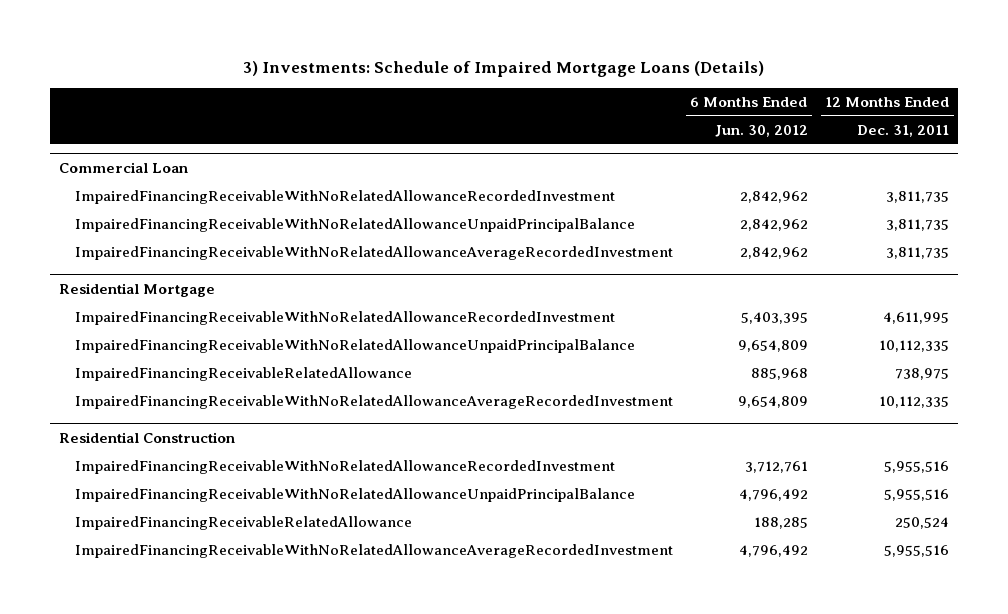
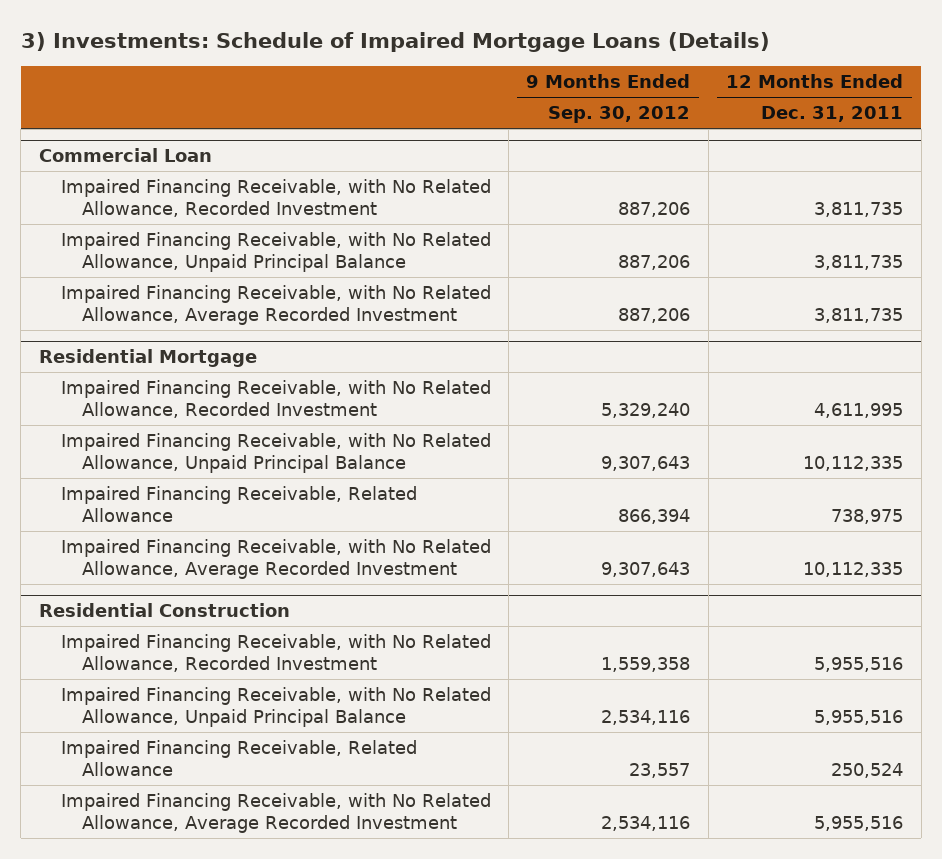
- | 6 Months Ended Jun. 30, 2012 | 12 Months Ended Dec. 31, 2011
+ | 9 Months Ended Sep. 30, 2012 | 12 Months Ended Dec. 31, 2011
@ Commercial Loan
- ImpairedFinancingReceivableWithNoRelatedAllowanceRecordedInvestment | 2,842,962 | 3,811,735
- ImpairedFinancingReceivableWithNoRelatedAllowanceUnpaidPrincipalBalance | 2,842,962 | 3,811,735
- ImpairedFinancingReceivableWithNoRelatedAllowanceAverageRecordedInvestment | 2,842,962 | 3,811,735
+ Impaired Financing Receivable, with No Related Allowance, Recorded Investment | 887,206 | 3,811,735
+ Impaired Financing Receivable, with No Related Allowance, Unpaid Principal Balance | 887,206 | 3,811,735
+ Impaired Financing Receivable, with No Related Allowance, Average Recorded Investment | 887,206 | 3,811,735
@ Residential Mortgage
- ImpairedFinancingReceivableWithNoRelatedAllowanceRecordedInvestment | 5,403,395 | 4,611,995
- ImpairedFinancingReceivableWithNoRelatedAllowanceUnpaidPrincipalBalance | 9,654,809 | 10,112,335
- ImpairedFinancingReceivableRelatedAllowance | 885,968 | 738,975
- ImpairedFinancingReceivableWithNoRelatedAllowanceAverageRecordedInvestment | 9,654,809 | 10,112,335
+ Impaired Financing Receivable, with No Related Allowance, Recorded Investment | 5,329,240 | 4,611,995
+ Impaired Financing Receivable, with No Related Allowance, Unpaid Principal Balance | 9,307,643 | 10,112,335
+ Impaired Financing Receivable, Related Allowance | 866,394 | 738,975
+ Impaired Financing Receivable, with No Related Allowance, Average Recorded Investment | 9,307,643 | 10,112,335
@ Residential Construction
- ImpairedFinancingReceivableWithNoRelatedAllowanceRecordedInvestment | 3,712,761 | 5,955,516
- ImpairedFinancingReceivableWithNoRelatedAllowanceUnpaidPrincipalBalance | 4,796,492 | 5,955,516
- ImpairedFinancingReceivableRelatedAllowance | 188,285 | 250,524
- ImpairedFinancingReceivableWithNoRelatedAllowanceAverageRecordedInvestment | 4,796,492 | 5,955,516
+ Impaired Financing Receivable, with No Related Allowance, Recorded Investment | 1,559,358 | 5,955,516
+ Impaired Financing Receivable, with No Related Allowance, Unpaid Principal Balance | 2,534,116 | 5,955,516
+ Impaired Financing Receivable, Related Allowance | 23,557 | 250,524
+ Impaired Financing Receivable, with No Related Allowance, Average Recorded Investment | 2,534,116 | 5,955,516

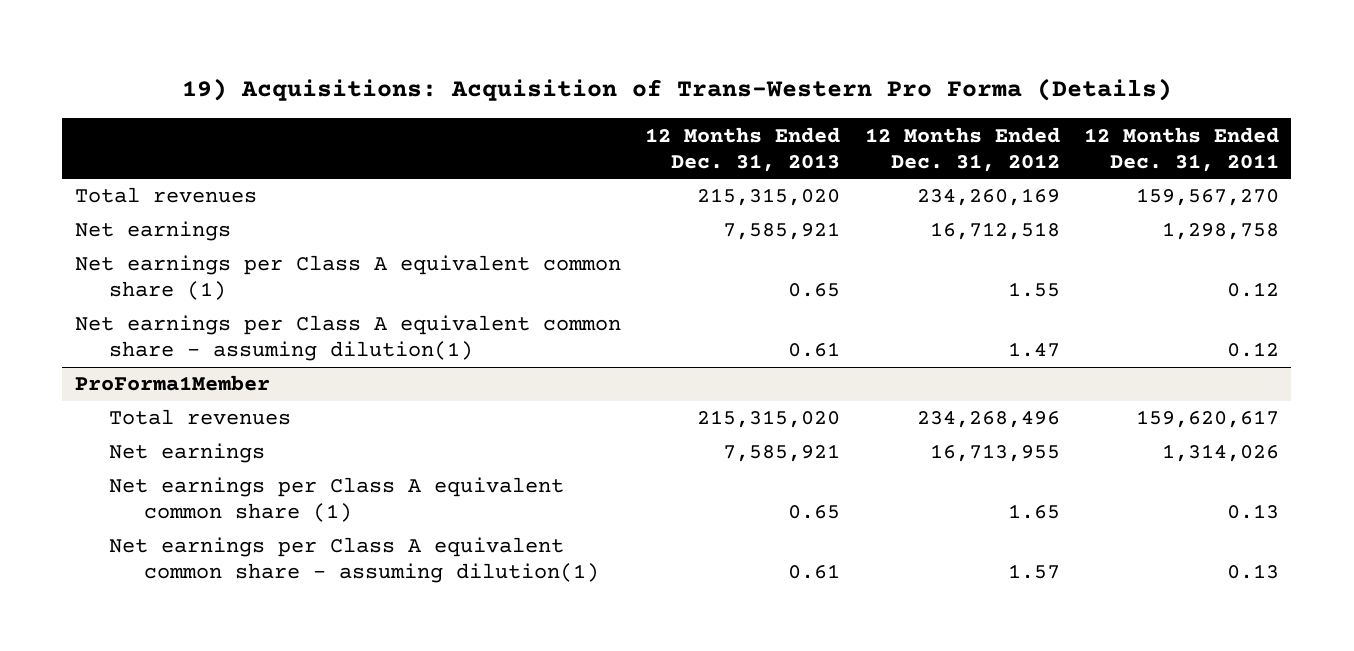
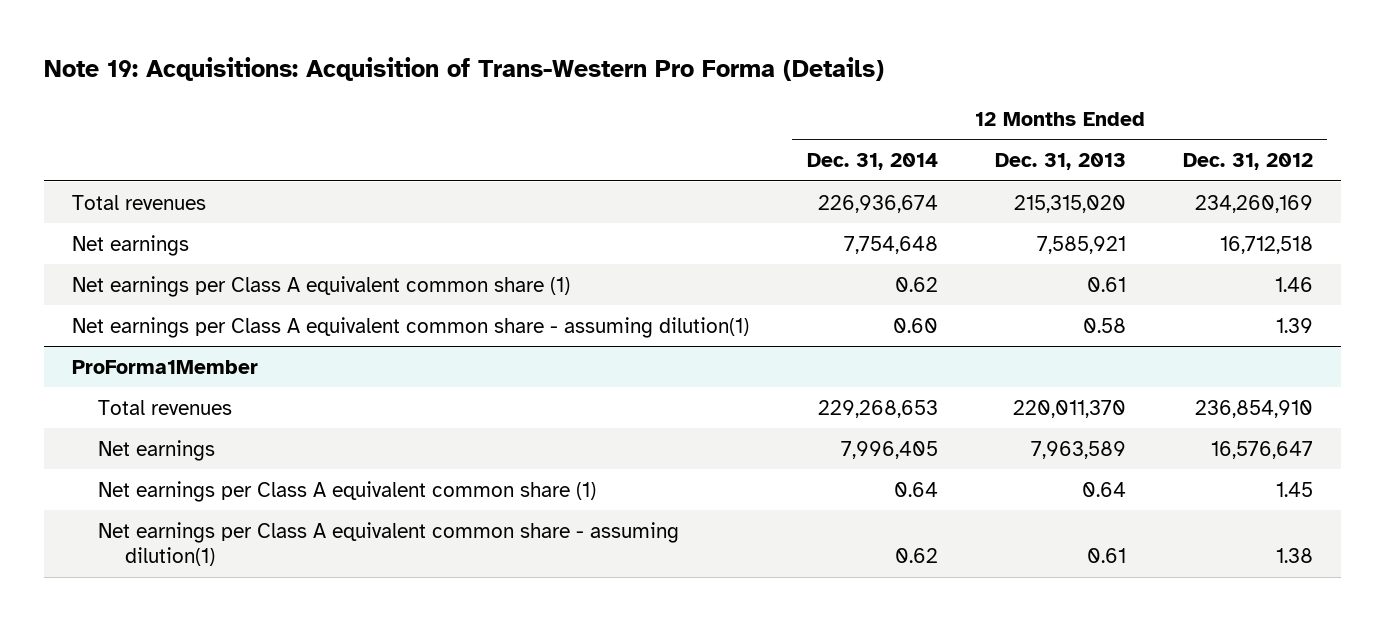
- 19) Acquisitions: Acquisition of Trans-Western Pro Forma (Details)
+ Note 19: Acquisitions: Acquisition of Trans-Western Pro Forma (Details)
- | 12 Months Ended Dec. 31, 2013 | 12 Months Ended Dec. 31, 2012 | 12 Months Ended Dec. 31, 2011
+ | 12 Months Ended Dec. 31, 2014 | 12 Months Ended Dec. 31, 2013 | 12 Months Ended Dec. 31, 2012
- Net earnings per Class A equivalent common share (1) | 0.65 | 1.55 | 0.12
- Net earnings per Class A equivalent common share - assuming dilution(1) | 0.61 | 1.47 | 0.12
+ Net earnings per Class A equivalent common share (1) | 0.62 | 0.61 | 1.46
+ Net earnings per Class A equivalent common share - assuming dilution(1) | 0.60 | 0.58 | 1.39
@ ProForma1Member
- Total revenues | 215,315,020 | 234,268,496 | 159,620,617
- Net earnings | 7,585,921 | 16,713,955 | 1,314,026
- Net earnings per Class A equivalent common share (1) | 0.65 | 1.65 | 0.13
- Net earnings per Class A equivalent common share - assuming dilution(1) | 0.61 | 1.57 | 0.13
+ Total revenues | 229,268,653 | 220,011,370 | 236,854,910
+ Net earnings | 7,996,405 | 7,963,589 | 16,576,647
+ Net earnings per Class A equivalent common share (1) | 0.64 | 0.64 | 1.45
+ Net earnings per Class A equivalent common share - assuming dilution(1) | 0.62 | 0.61 | 1.38

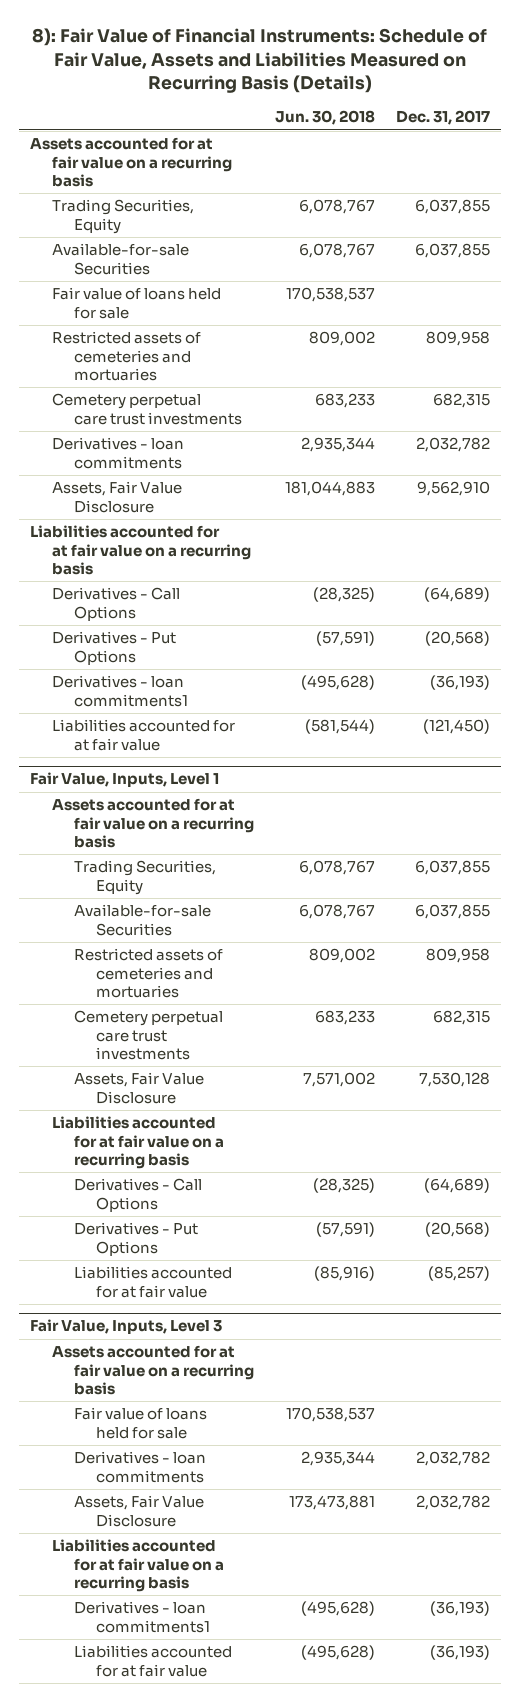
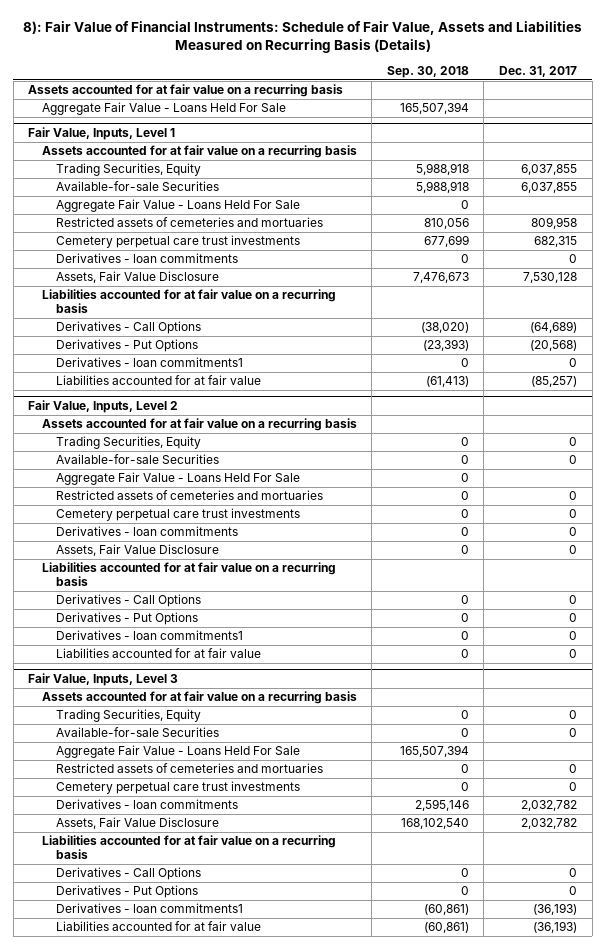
- | Jun. 30, 2018 | Dec. 31, 2017
+ | Sep. 30, 2018 | Dec. 31, 2017
- Trading Securities, Equity | 6,078,767 | 6,037,855
- Available-for-sale Securities | 6,078,767 | 6,037,855
- Fair value of loans held for sale | 170,538,537 |
- Restricted assets of cemeteries and mortuaries | 809,002 | 809,958
- Cemetery perpetual care trust investments | 683,233 | 682,315
- Derivatives - loan commitments | 2,935,344 | 2,032,782
- Assets, Fair Value Disclosure | 181,044,883 | 9,562,910
- Liabilities accounted for at fair value on a recurring basis
- Derivatives - Call Options | (28,325) | (64,689)
- Derivatives - Put Options | (57,591) | (20,568)
- Derivatives - loan commitments1 | (495,628) | (36,193)
- Liabilities accounted for at fair value | (581,544) | (121,450)
+ Aggregate Fair Value - Loans Held For Sale | 165,507,394 |
@ Fair Value, Inputs, Level 1
+ Aggregate Fair Value - Loans Held For Sale | 0 |
+ Derivatives - loan commitments | 0 | 0
+ Derivatives - loan commitments1 | 0 | 0
+ Fair Value, Inputs, Level 2
+ Assets accounted for at fair value on a recurring basis
+ Trading Securities, Equity | 0 | 0
+ Available-for-sale Securities | 0 | 0
+ Aggregate Fair Value - Loans Held For Sale | 0 |
+ Restricted assets of cemeteries and mortuaries | 0 | 0
+ Cemetery perpetual care trust investments | 0 | 0
+ Derivatives - loan commitments | 0 | 0
+ Assets, Fair Value Disclosure | 0 | 0
+ Liabilities accounted for at fair value on a recurring basis
+ Derivatives - Call Options | 0 | 0
+ Derivatives - Put Options | 0 | 0
+ Derivatives - loan commitments1 | 0 | 0
+ Liabilities accounted for at fair value | 0 | 0
@ Fair Value, Inputs, Level 3
- Fair value of loans held for sale | 170,538,537 |
+ Trading Securities, Equity | 0 | 0
+ Available-for-sale Securities | 0 | 0
+ Aggregate Fair Value - Loans Held For Sale | 165,507,394 |
+ Restricted assets of cemeteries and mortuaries | 0 | 0
+ Cemetery perpetual care trust investments | 0 | 0
+ Derivatives - Call Options | 0 | 0
+ Derivatives - Put Options | 0 | 0

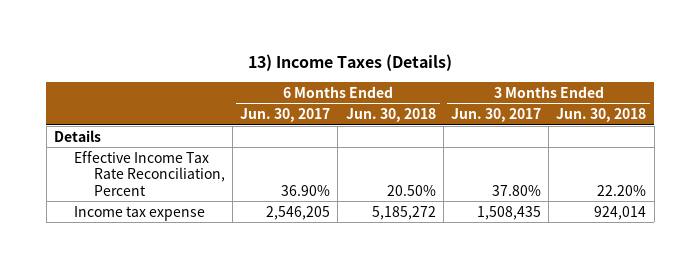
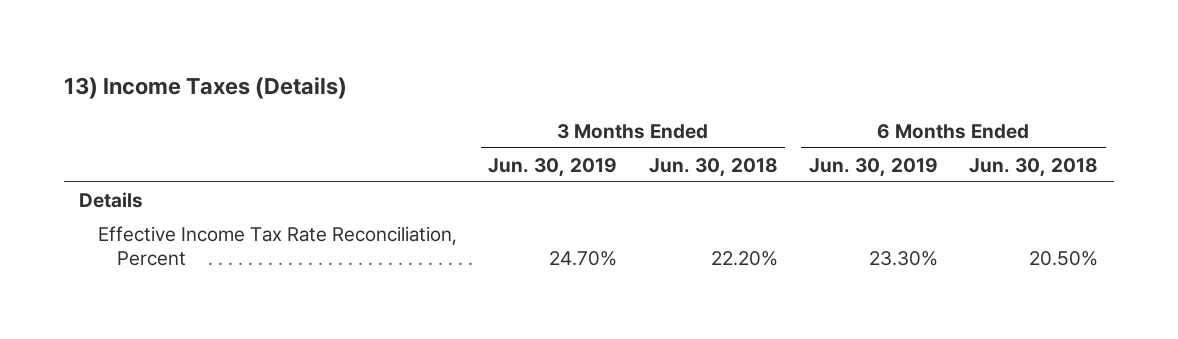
- | 6 Months Ended Jun. 30, 2017 | 6 Months Ended Jun. 30, 2018 | 3 Months Ended Jun. 30, 2017 | 3 Months Ended Jun. 30, 2018
+ | 3 Months Ended Jun. 30, 2019 | 3 Months Ended Jun. 30, 2018 | 6 Months Ended Jun. 30, 2019 | 6 Months Ended Jun. 30, 2018
- Income tax expense | 2,546,205 | 5,185,272 | 1,508,435 | 924,014

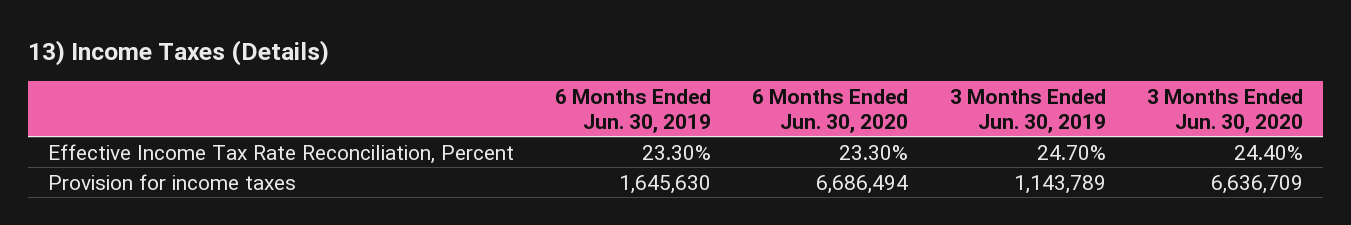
- | 3 Months Ended Jun. 30, 2019 | 3 Months Ended Jun. 30, 2018 | 6 Months Ended Jun. 30, 2019 | 6 Months Ended Jun. 30, 2018
+ | 6 Months Ended Jun. 30, 2019 | 6 Months Ended Jun. 30, 2020 | 3 Months Ended Jun. 30, 2019 | 3 Months Ended Jun. 30, 2020
- Details
+ Provision for income taxes | 1,645,630 | 6,686,494 | 1,143,789 | 6,636,709

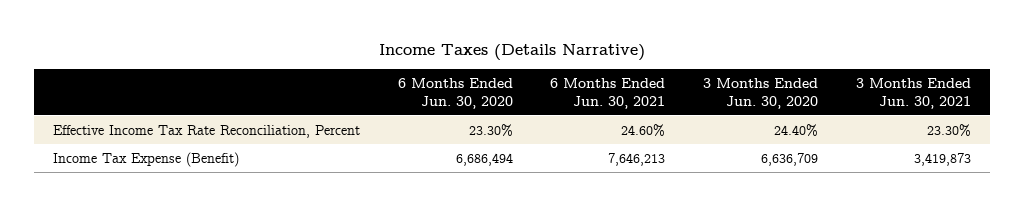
- 13) Income Taxes (Details)
+ Income Taxes (Details Narrative)
- | 6 Months Ended Jun. 30, 2019 | 6 Months Ended Jun. 30, 2020 | 3 Months Ended Jun. 30, 2019 | 3 Months Ended Jun. 30, 2020
+ | 6 Months Ended Jun. 30, 2020 | 6 Months Ended Jun. 30, 2021 | 3 Months Ended Jun. 30, 2020 | 3 Months Ended Jun. 30, 2021
- Provision for income taxes | 1,645,630 | 6,686,494 | 1,143,789 | 6,636,709
+ Income Tax Expense (Benefit) | 6,686,494 | 7,646,213 | 6,636,709 | 3,419,873

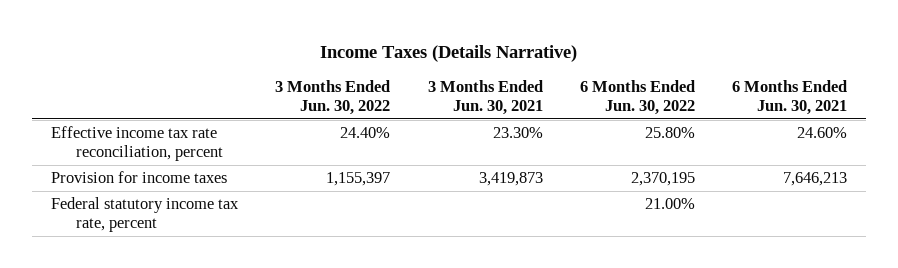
- | 6 Months Ended Jun. 30, 2020 | 6 Months Ended Jun. 30, 2021 | 3 Months Ended Jun. 30, 2020 | 3 Months Ended Jun. 30, 2021
+ | 3 Months Ended Jun. 30, 2022 | 3 Months Ended Jun. 30, 2021 | 6 Months Ended Jun. 30, 2022 | 6 Months Ended Jun. 30, 2021
- Effective Income Tax Rate Reconciliation, Percent | 23.30% | 24.60% | 24.40% | 23.30%
- Income Tax Expense (Benefit) | 6,686,494 | 7,646,213 | 6,636,709 | 3,419,873
+ Effective income tax rate reconciliation, percent | 24.40% | 23.30% | 25.80% | 24.60%
+ Provision for income taxes | 1,155,397 | 3,419,873 | 2,370,195 | 7,646,213
+ Federal statutory income tax rate, percent | | | 21.00% |

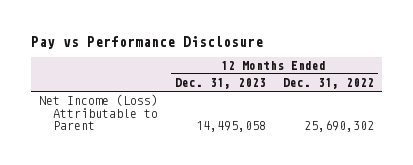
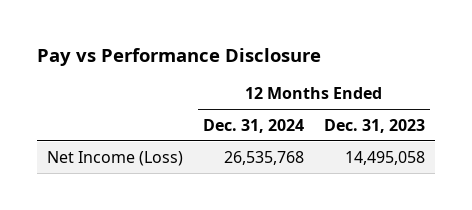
- | 12 Months Ended Dec. 31, 2023 | 12 Months Ended Dec. 31, 2022
+ | 12 Months Ended Dec. 31, 2024 | 12 Months Ended Dec. 31, 2023
- Net Income (Loss) Attributable to Parent | 14,495,058 | 25,690,302
+ Net Income (Loss) | 26,535,768 | 14,495,058

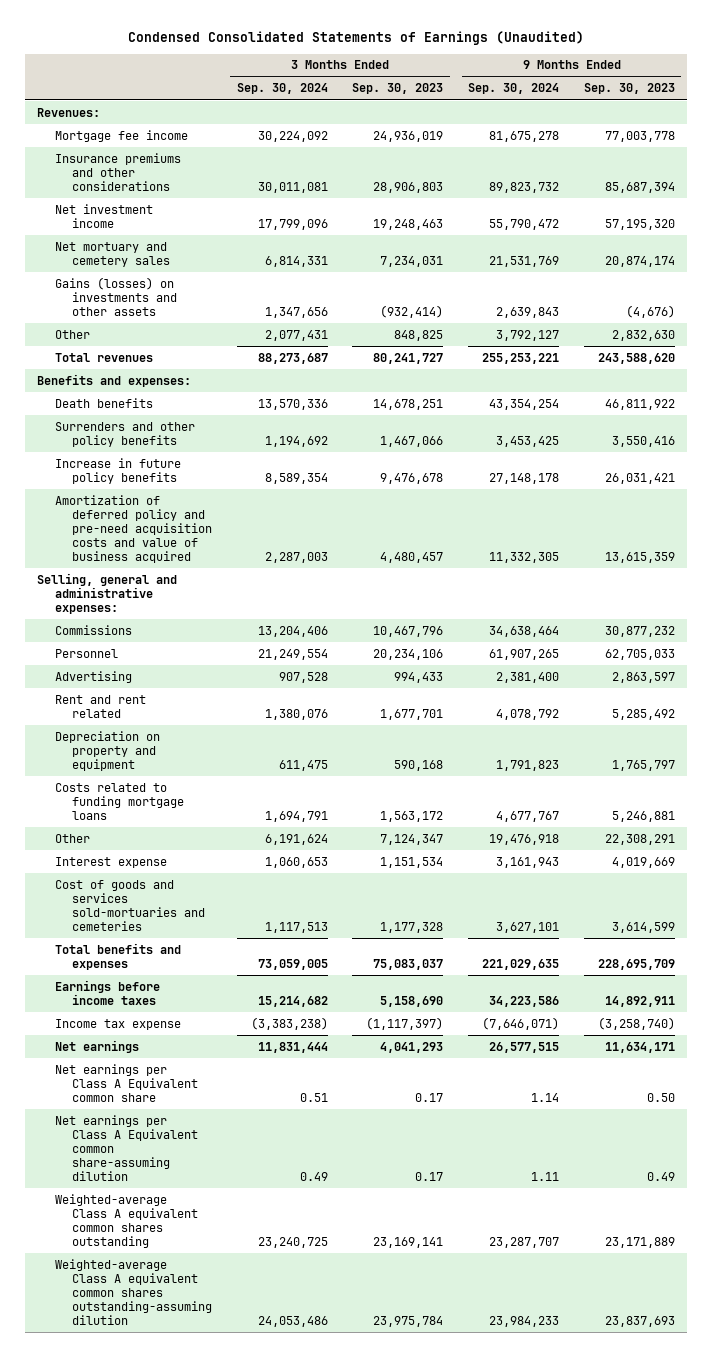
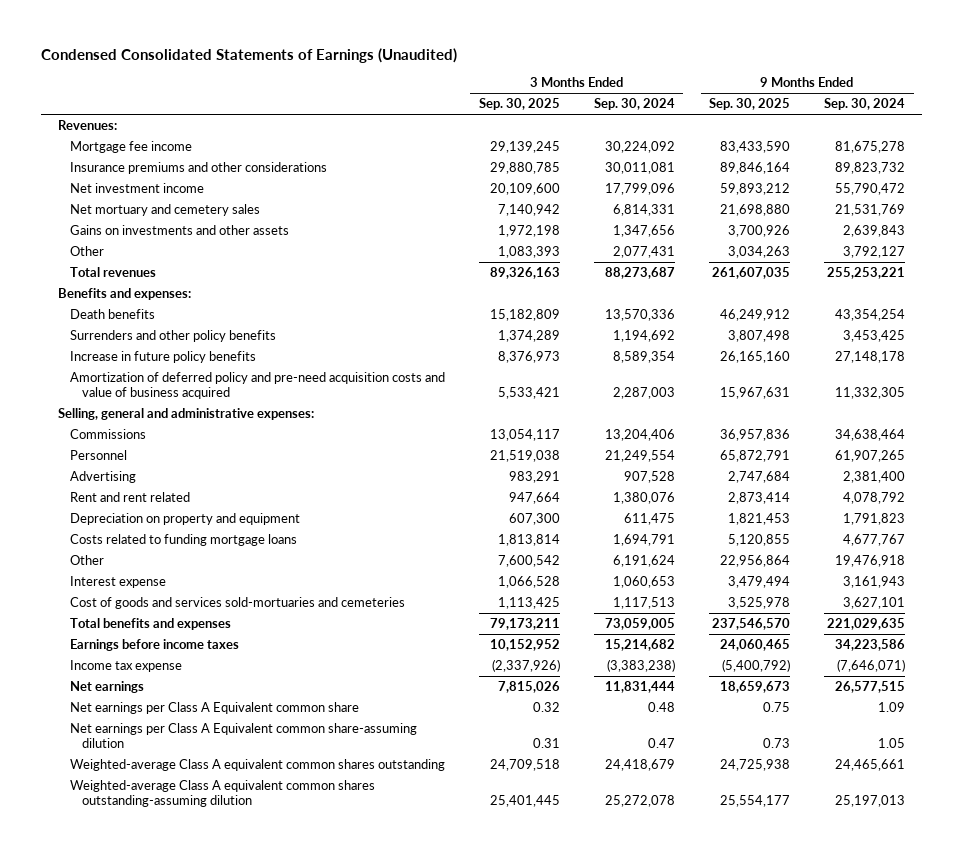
- | 3 Months Ended Sep. 30, 2024 | 3 Months Ended Sep. 30, 2023 | 9 Months Ended Sep. 30, 2024 | 9 Months Ended Sep. 30, 2023
+ | 3 Months Ended Sep. 30, 2025 | 3 Months Ended Sep. 30, 2024 | 9 Months Ended Sep. 30, 2025 | 9 Months Ended Sep. 30, 2024
- Gains (losses) on investments and other assets | 1,347,656 | (932,414) | 2,639,843 | (4,676)
+ Gains on investments and other assets | 1,972,198 | 1,347,656 | 3,700,926 | 2,639,843
- Net earnings per Class A Equivalent common share | 0.51 | 0.17 | 1.14 | 0.50
- Net earnings per Class A Equivalent common share-assuming dilution | 0.49 | 0.17 | 1.11 | 0.49
- Weighted-average Class A equivalent common shares outstanding | 23,240,725 | 23,169,141 | 23,287,707 | 23,171,889
- Weighted-average Class A equivalent common shares outstanding-assuming dilution | 24,053,486 | 23,975,784 | 23,984,233 | 23,837,693
+ Net earnings per Class A Equivalent common share | 0.32 | 0.48 | 0.75 | 1.09
+ Net earnings per Class A Equivalent common share-assuming dilution | 0.31 | 0.47 | 0.73 | 1.05
+ Weighted-average Class A equivalent common shares outstanding | 24,709,518 | 24,418,679 | 24,725,938 | 24,465,661
+ Weighted-average Class A equivalent common shares outstanding-assuming dilution | 25,401,445 | 25,272,078 | 25,554,177 | 25,197,013

